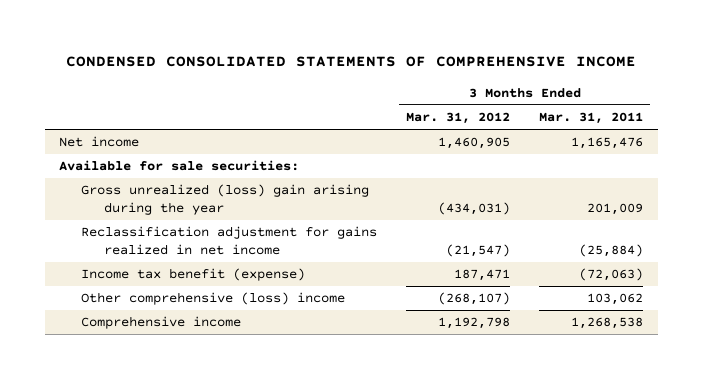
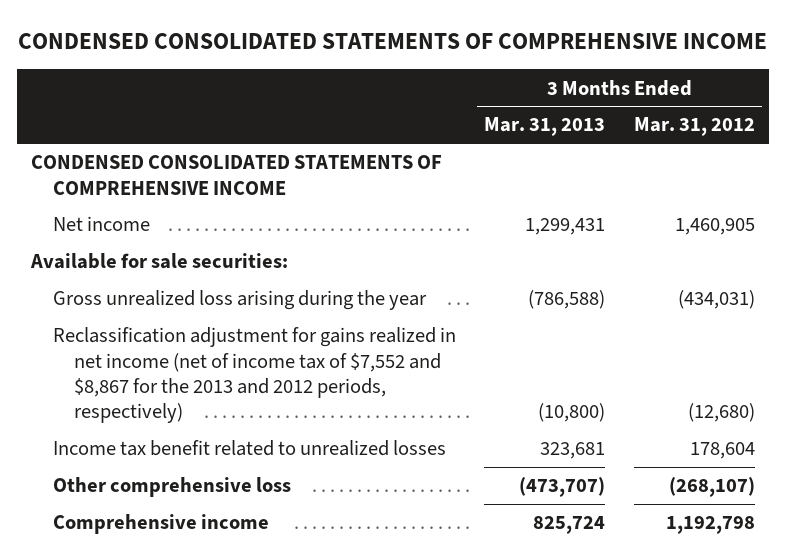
- | 3 Months Ended Mar. 31, 2012 | 3 Months Ended Mar. 31, 2011
+ | 3 Months Ended Mar. 31, 2013 | 3 Months Ended Mar. 31, 2012
+ CONDENSED CONSOLIDATED STATEMENTS OF COMPREHENSIVE INCOME
- Gross unrealized (loss) gain arising during the year | (434,031) | 201,009
- Reclassification adjustment for gains realized in net income | (21,547) | (25,884)
- Income tax benefit (expense) | 187,471 | (72,063)
- Other comprehensive (loss) income | (268,107) | 103,062
+ Gross unrealized loss arising during the year | (786,588) | (434,031)
+ Reclassification adjustment for gains realized in net income (net of income tax of $7,552 and $8,867 for the 2013 and 2012 periods, respectively) | (10,800) | (12,680)
+ Income tax benefit related to unrealized losses | 323,681 | 178,604
+ Other comprehensive loss | (473,707) | (268,107)

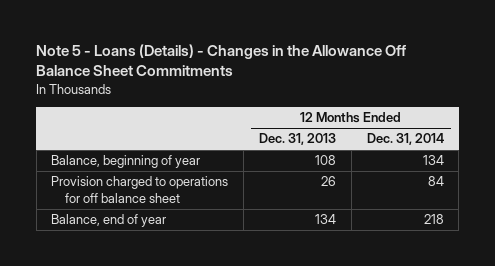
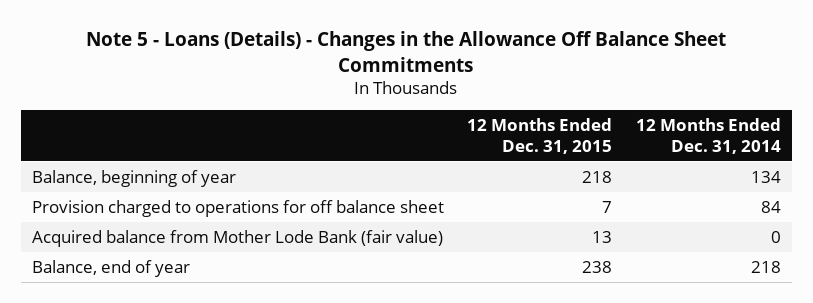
- | 12 Months Ended Dec. 31, 2013 | 12 Months Ended Dec. 31, 2014
+ | 12 Months Ended Dec. 31, 2015 | 12 Months Ended Dec. 31, 2014
+ Acquired balance from Mother Lode Bank (fair value) | 13 | 0

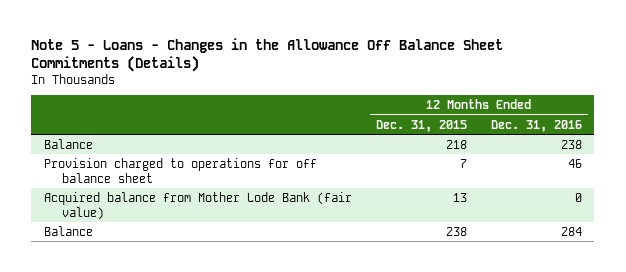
- Note 5 - Loans (Details) - Changes in the Allowance Off Balance Sheet Commitments
+ Note 5 - Loans - Changes in the Allowance Off Balance Sheet Commitments (Details)
- | 12 Months Ended Dec. 31, 2015 | 12 Months Ended Dec. 31, 2014
+ | 12 Months Ended Dec. 31, 2015 | 12 Months Ended Dec. 31, 2016
- Balance, beginning of year | 218 | 134
+ Balance | 218 | 238
- Balance, end of year | 238 | 218
+ Balance | 238 | 284

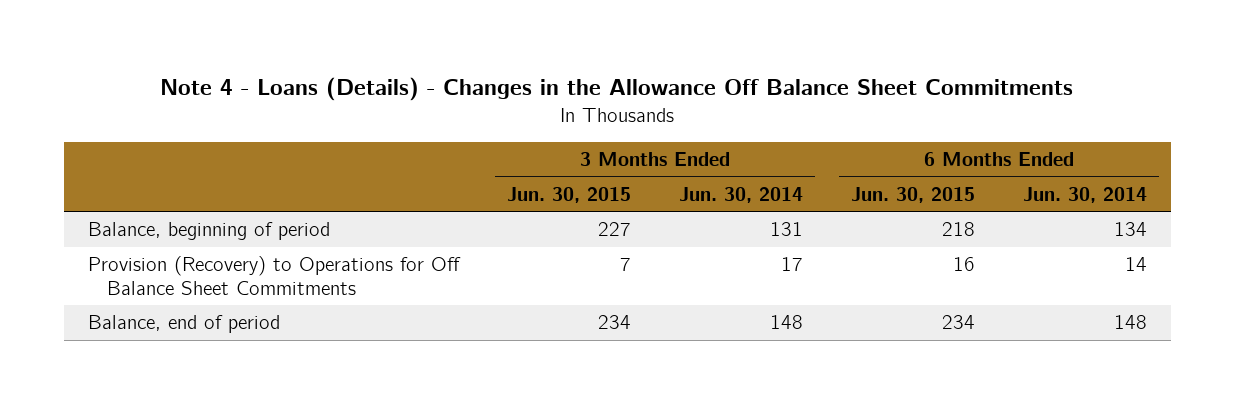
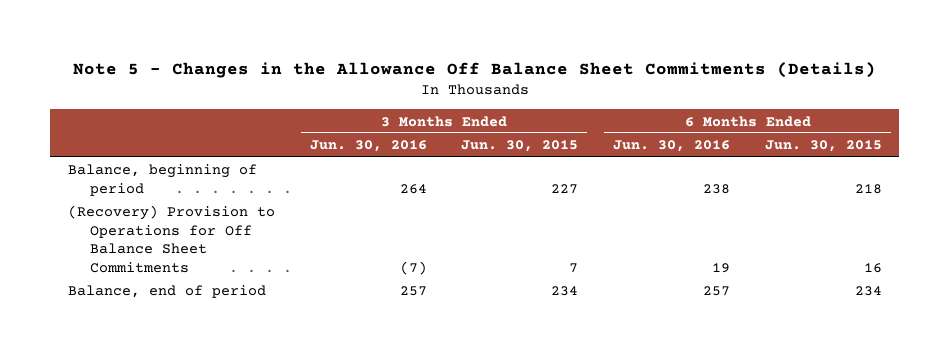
- Note 4 - Loans (Details) - Changes in the Allowance Off Balance Sheet Commitments
+ Note 5 - Changes in the Allowance Off Balance Sheet Commitments (Details)
- | 3 Months Ended Jun. 30, 2015 | 3 Months Ended Jun. 30, 2014 | 6 Months Ended Jun. 30, 2015 | 6 Months Ended Jun. 30, 2014
+ | 3 Months Ended Jun. 30, 2016 | 3 Months Ended Jun. 30, 2015 | 6 Months Ended Jun. 30, 2016 | 6 Months Ended Jun. 30, 2015
- Provision (Recovery) to Operations for Off Balance Sheet Commitments | 7 | 17 | 16 | 14
+ (Recovery) Provision to Operations for Off Balance Sheet Commitments | (7) | 7 | 19 | 16

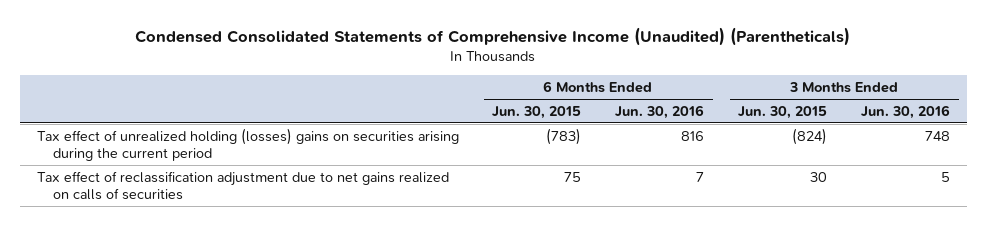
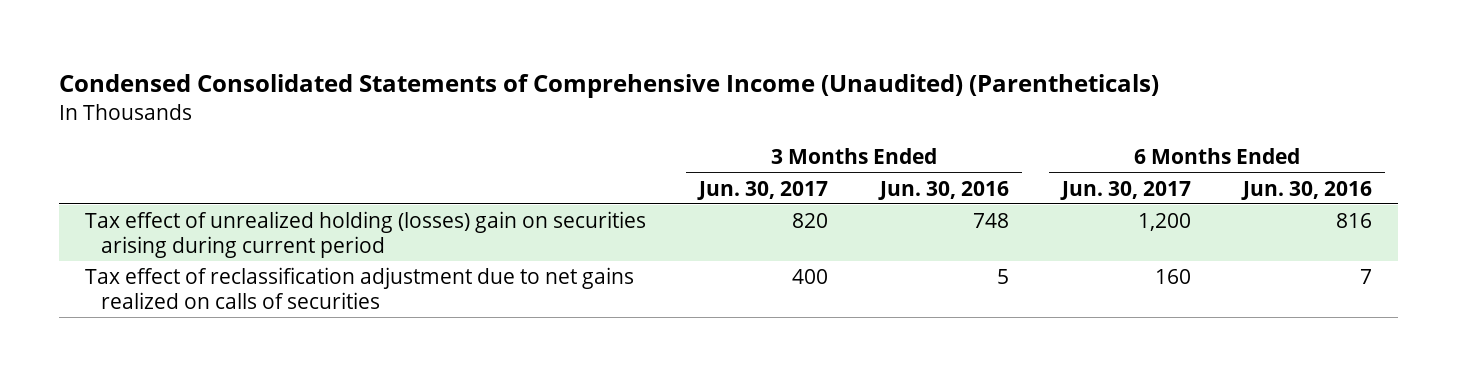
- | 6 Months Ended Jun. 30, 2015 | 6 Months Ended Jun. 30, 2016 | 3 Months Ended Jun. 30, 2015 | 3 Months Ended Jun. 30, 2016
+ | 3 Months Ended Jun. 30, 2017 | 3 Months Ended Jun. 30, 2016 | 6 Months Ended Jun. 30, 2017 | 6 Months Ended Jun. 30, 2016
- Tax effect of unrealized holding (losses) gains on securities arising during the current period | (783) | 816 | (824) | 748
+ Tax effect of unrealized holding (losses) gain on securities arising during current period | 820 | 748 | 1,200 | 816

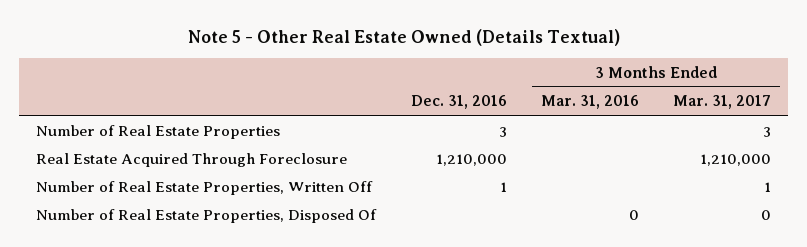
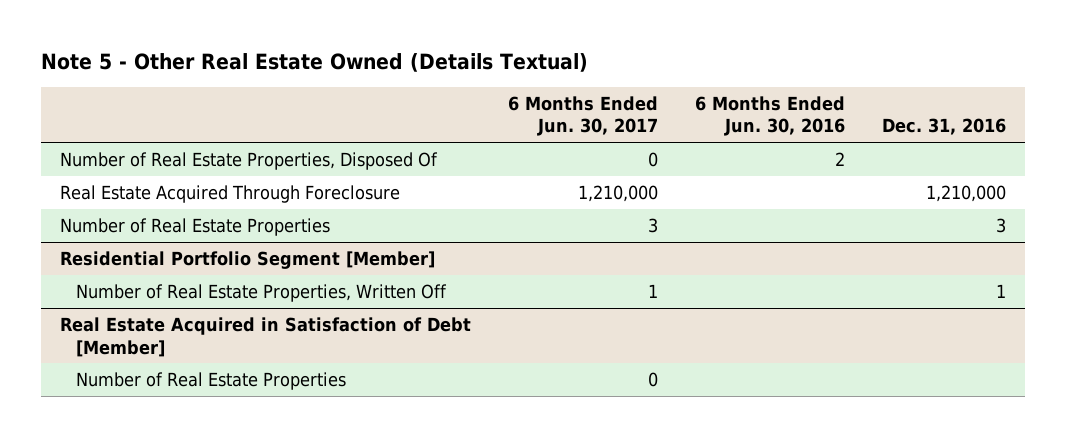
- | Dec. 31, 2016 | 3 Months Ended Mar. 31, 2016 | 3 Months Ended Mar. 31, 2017
+ | 6 Months Ended Jun. 30, 2017 | 6 Months Ended Jun. 30, 2016 | Dec. 31, 2016
moved up: Number of Real Estate Properties, Disposed Of | 0 | 2 |
moved down: Number of Real Estate Properties | 3 | | 3
+ Residential Portfolio Segment [Member]
+ Real Estate Acquired in Satisfaction of Debt [Member]
+ Number of Real Estate Properties | 0 | |

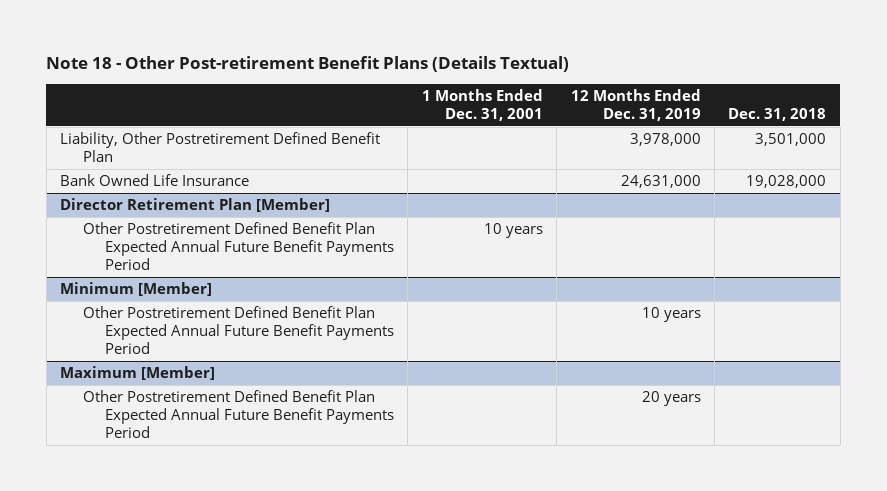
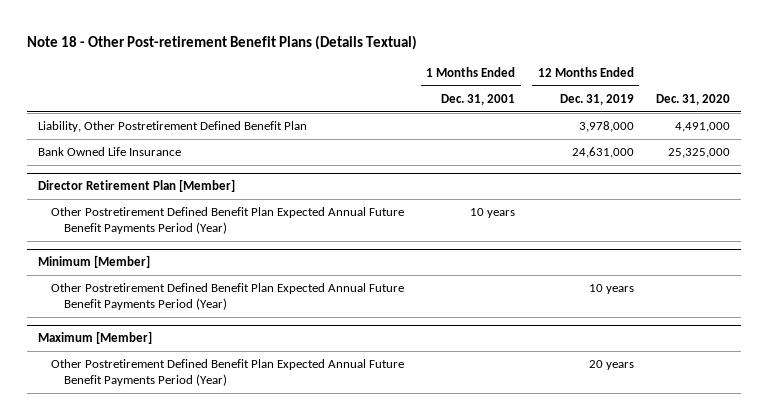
- | 1 Months Ended Dec. 31, 2001 | 12 Months Ended Dec. 31, 2019 | Dec. 31, 2018
+ | 1 Months Ended Dec. 31, 2001 | 12 Months Ended Dec. 31, 2019 | Dec. 31, 2020
@ Director Retirement Plan [Member]
- Other Postretirement Defined Benefit Plan Expected Annual Future Benefit Payments Period | 10 years | |
+ Other Postretirement Defined Benefit Plan Expected Annual Future Benefit Payments Period (Year) | 10 years | |
@ Minimum [Member]
- Other Postretirement Defined Benefit Plan Expected Annual Future Benefit Payments Period | | 10 years |
+ Other Postretirement Defined Benefit Plan Expected Annual Future Benefit Payments Period (Year) | | 10 years |
@ Maximum [Member]
- Other Postretirement Defined Benefit Plan Expected Annual Future Benefit Payments Period | | 20 years |
+ Other Postretirement Defined Benefit Plan Expected Annual Future Benefit Payments Period (Year) | | 20 years |

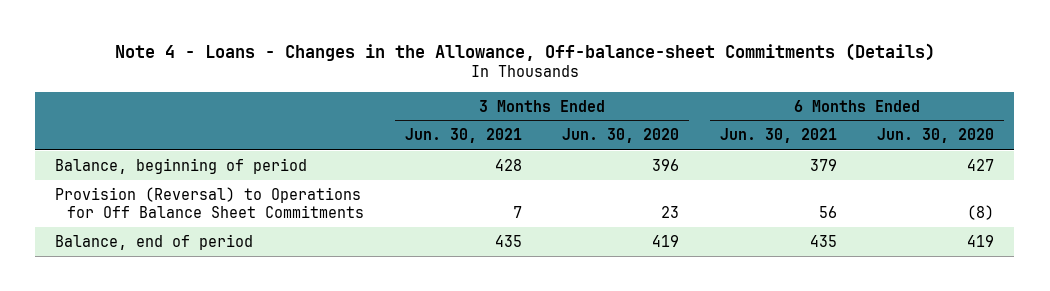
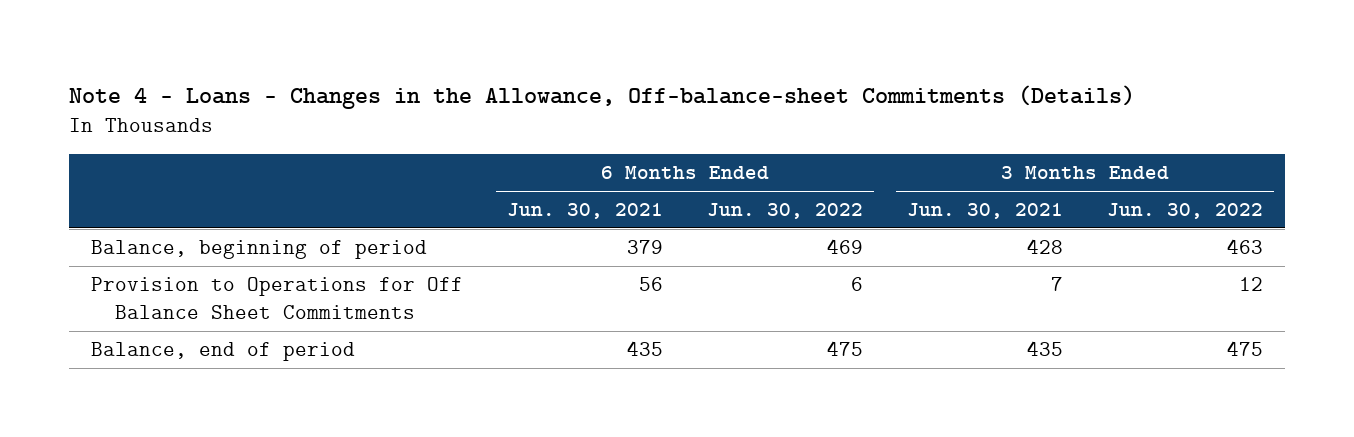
- | 3 Months Ended Jun. 30, 2021 | 3 Months Ended Jun. 30, 2020 | 6 Months Ended Jun. 30, 2021 | 6 Months Ended Jun. 30, 2020
+ | 6 Months Ended Jun. 30, 2021 | 6 Months Ended Jun. 30, 2022 | 3 Months Ended Jun. 30, 2021 | 3 Months Ended Jun. 30, 2022
- Provision (Reversal) to Operations for Off Balance Sheet Commitments | 7 | 23 | 56 | (8)
+ Provision to Operations for Off Balance Sheet Commitments | 56 | 6 | 7 | 12

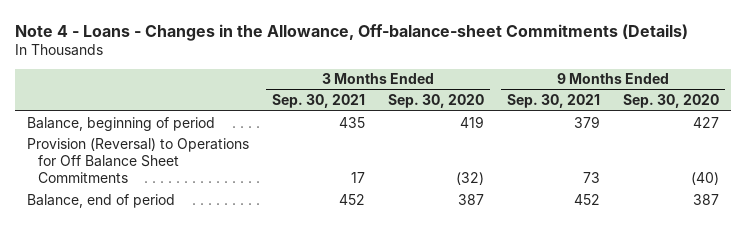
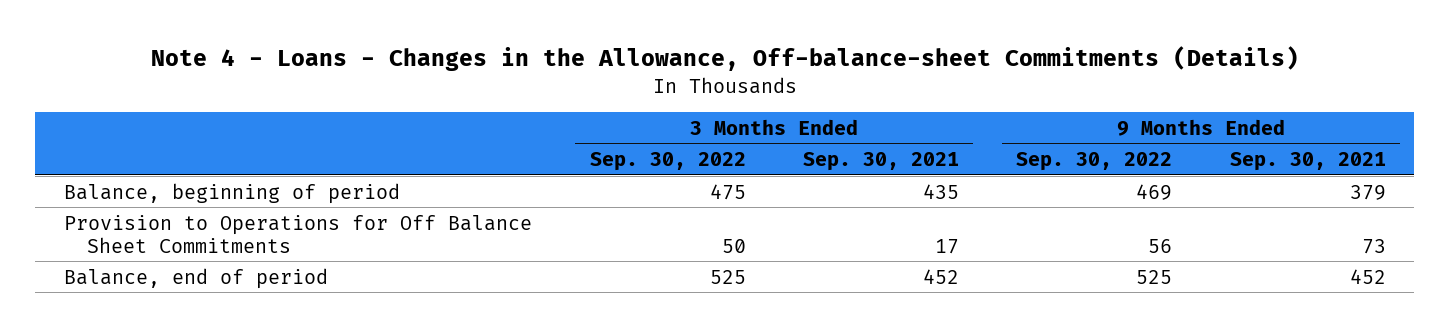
- | 3 Months Ended Sep. 30, 2021 | 3 Months Ended Sep. 30, 2020 | 9 Months Ended Sep. 30, 2021 | 9 Months Ended Sep. 30, 2020
+ | 3 Months Ended Sep. 30, 2022 | 3 Months Ended Sep. 30, 2021 | 9 Months Ended Sep. 30, 2022 | 9 Months Ended Sep. 30, 2021
- Provision (Reversal) to Operations for Off Balance Sheet Commitments | 17 | (32) | 73 | (40)
+ Provision to Operations for Off Balance Sheet Commitments | 50 | 17 | 56 | 73

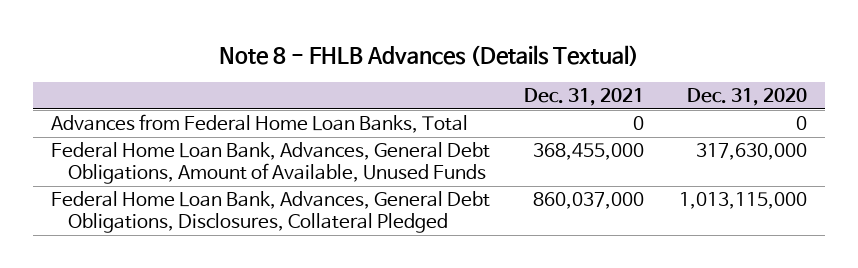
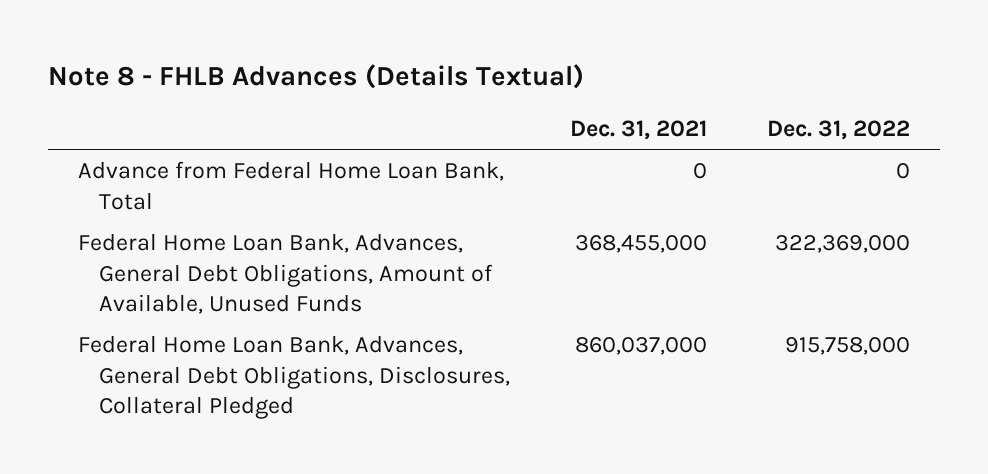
- | Dec. 31, 2021 | Dec. 31, 2020
+ | Dec. 31, 2021 | Dec. 31, 2022
- Advances from Federal Home Loan Banks, Total | 0 | 0
+ Advance from Federal Home Loan Bank, Total | 0 | 0

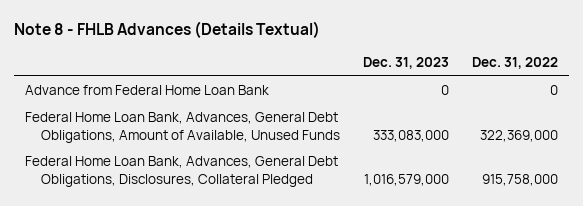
- | Dec. 31, 2021 | Dec. 31, 2022
+ | Dec. 31, 2023 | Dec. 31, 2022
- Advance from Federal Home Loan Bank, Total | 0 | 0
+ Advance from Federal Home Loan Bank | 0 | 0

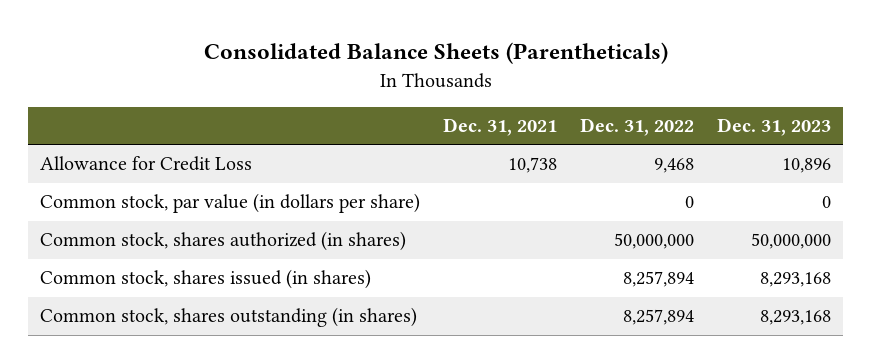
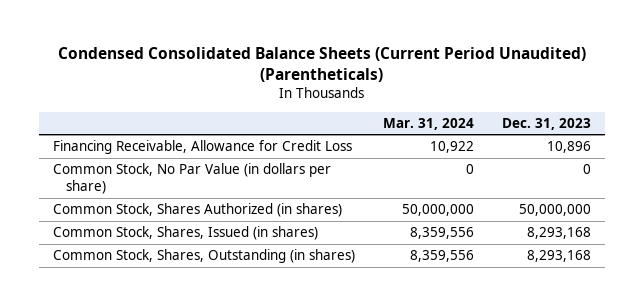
- Consolidated Balance Sheets (Parentheticals)
+ Condensed Consolidated Balance Sheets (Current Period Unaudited) (Parentheticals)
- | Dec. 31, 2021 | Dec. 31, 2022 | Dec. 31, 2023
+ | Mar. 31, 2024 | Dec. 31, 2023
- Allowance for Credit Loss | 10,738 | 9,468 | 10,896
- Common stock, par value (in dollars per share) | | 0 | 0
- Common stock, shares authorized (in shares) | | 50,000,000 | 50,000,000
- Common stock, shares issued (in shares) | | 8,257,894 | 8,293,168
- Common stock, shares outstanding (in shares) | | 8,257,894 | 8,293,168
+ Financing Receivable, Allowance for Credit Loss | 10,922 | 10,896
+ Common Stock, No Par Value (in dollars per share) | 0 | 0
+ Common Stock, Shares Authorized (in shares) | 50,000,000 | 50,000,000
+ Common Stock, Shares, Issued (in shares) | 8,359,556 | 8,293,168
+ Common Stock, Shares, Outstanding (in shares) | 8,359,556 | 8,293,168

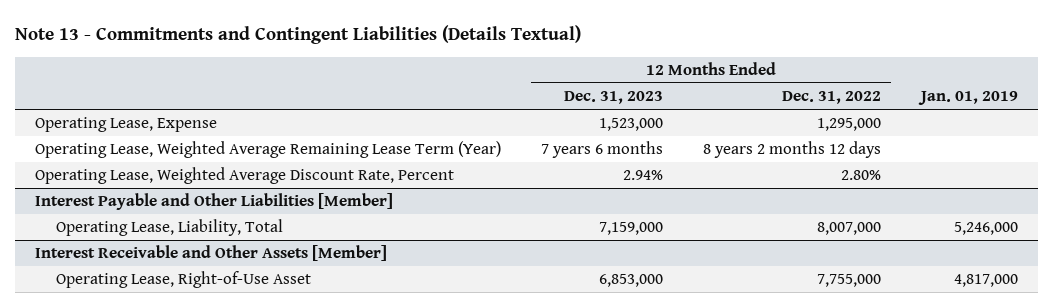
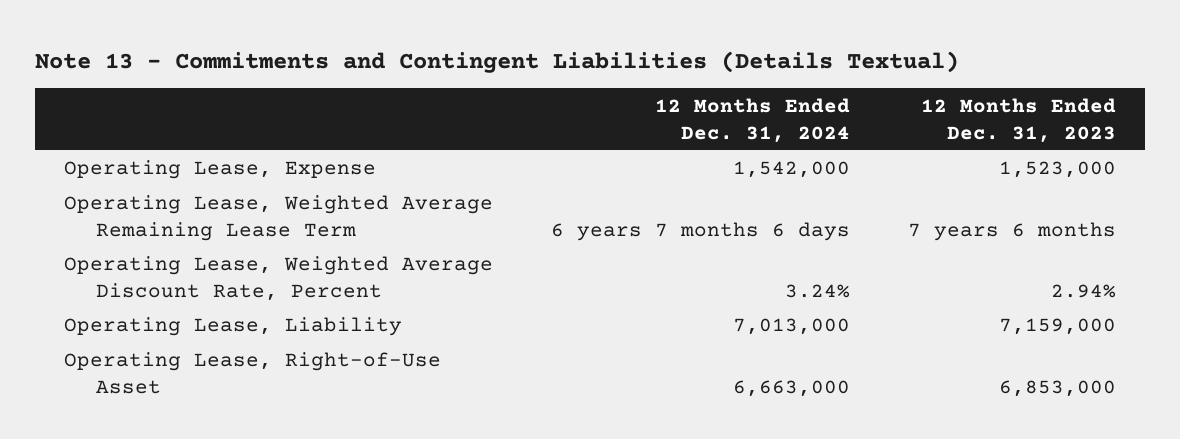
- | 12 Months Ended Dec. 31, 2023 | 12 Months Ended Dec. 31, 2022 | Jan. 01, 2019
+ | 12 Months Ended Dec. 31, 2024 | 12 Months Ended Dec. 31, 2023
- Operating Lease, Weighted Average Remaining Lease Term (Year) | 7 years 6 months | 8 years 2 months 12 days |
+ Operating Lease, Weighted Average Remaining Lease Term | 6 years 7 months 6 days | 7 years 6 months
- Interest Payable and Other Liabilities [Member]
- Operating Lease, Liability, Total | 7,159,000 | 8,007,000 | 5,246,000
- Interest Receivable and Other Assets [Member]
+ Operating Lease, Liability | 7,013,000 | 7,159,000

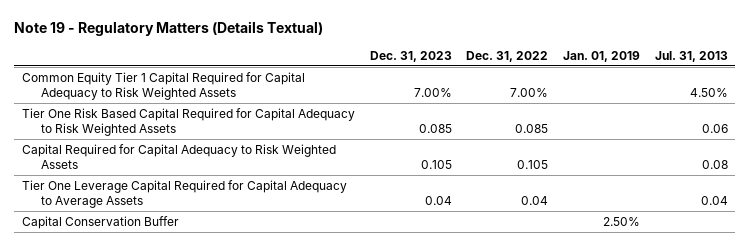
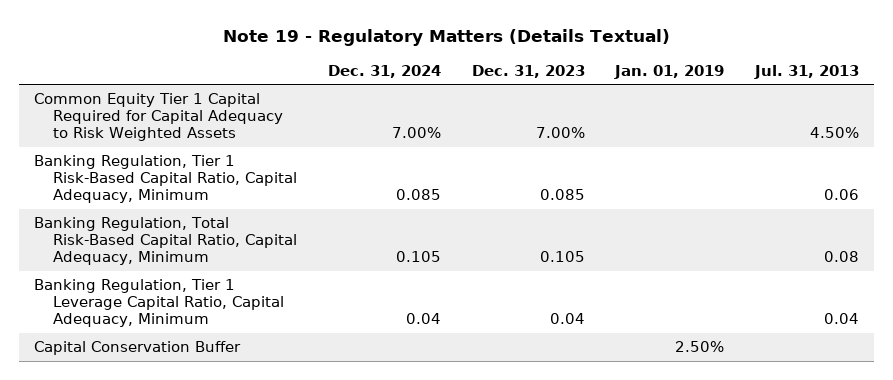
- | Dec. 31, 2023 | Dec. 31, 2022 | Jan. 01, 2019 | Jul. 31, 2013
+ | Dec. 31, 2024 | Dec. 31, 2023 | Jan. 01, 2019 | Jul. 31, 2013
- Tier One Risk Based Capital Required for Capital Adequacy to Risk Weighted Assets | 0.085 | 0.085 | | 0.06
- Capital Required for Capital Adequacy to Risk Weighted Assets | 0.105 | 0.105 | | 0.08
- Tier One Leverage Capital Required for Capital Adequacy to Average Assets | 0.04 | 0.04 | | 0.04
+ Banking Regulation, Tier 1 Risk-Based Capital Ratio, Capital Adequacy, Minimum | 0.085 | 0.085 | | 0.06
+ Banking Regulation, Total Risk-Based Capital Ratio, Capital Adequacy, Minimum | 0.105 | 0.105 | | 0.08
+ Banking Regulation, Tier 1 Leverage Capital Ratio, Capital Adequacy, Minimum | 0.04 | 0.04 | | 0.04

